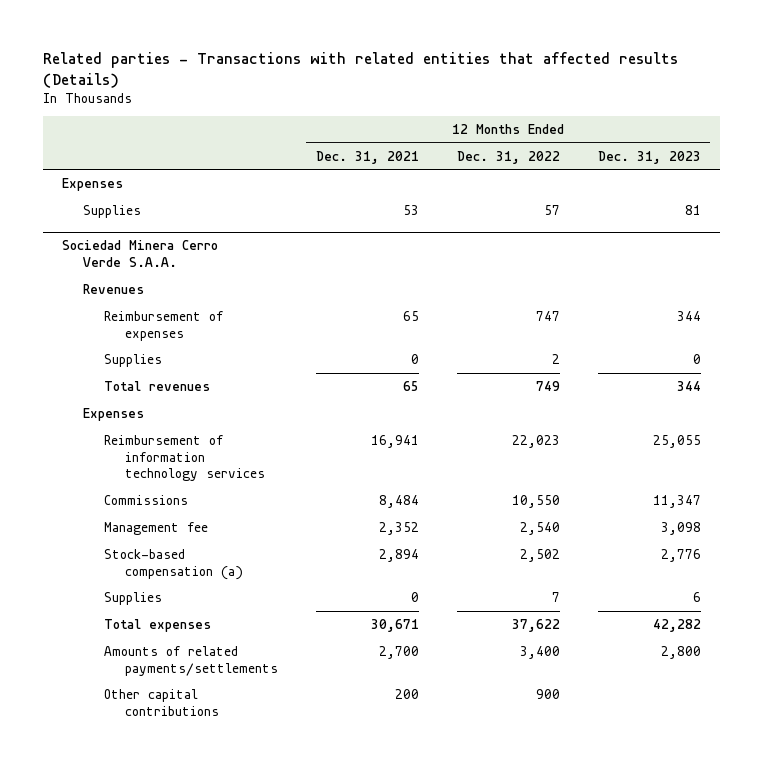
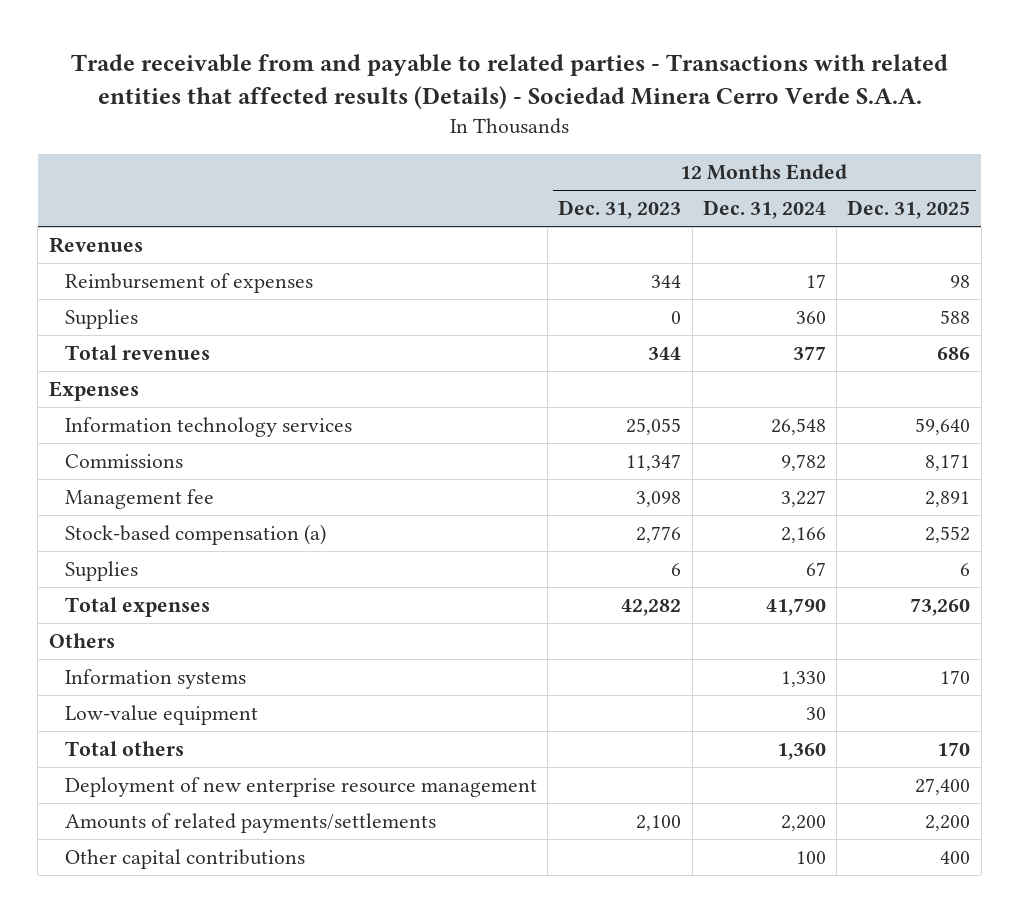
- Related parties - Transactions with related entities that affected results (Details)
+ Trade receivable from and payable to related parties - Transactions with related entities that affected results (Details) - Sociedad Minera Cerro Verde S.A.A.
- | 12 Months Ended Dec. 31, 2021 | 12 Months Ended Dec. 31, 2022 | 12 Months Ended Dec. 31, 2023
+ | 12 Months Ended Dec. 31, 2023 | 12 Months Ended Dec. 31, 2024 | 12 Months Ended Dec. 31, 2025
- Expenses
- Supplies | 53 | 57 | 81
- Sociedad Minera Cerro Verde S.A.A.
- Reimbursement of information technology services | 16,941 | 22,023 | 25,055
+ Information technology services | 25,055 | 26,548 | 59,640
- Amounts of related payments/settlements | 2,700 | 3,400 | 2,800
+ Others
+ Information systems | | 1,330 | 170
+ Low-value equipment | | 30 |
+ Total others | | 1,360 | 170
+ Deployment of new enterprise resource management | | | 27,400
+ Amounts of related payments/settlements | 2,100 | 2,200 | 2,200

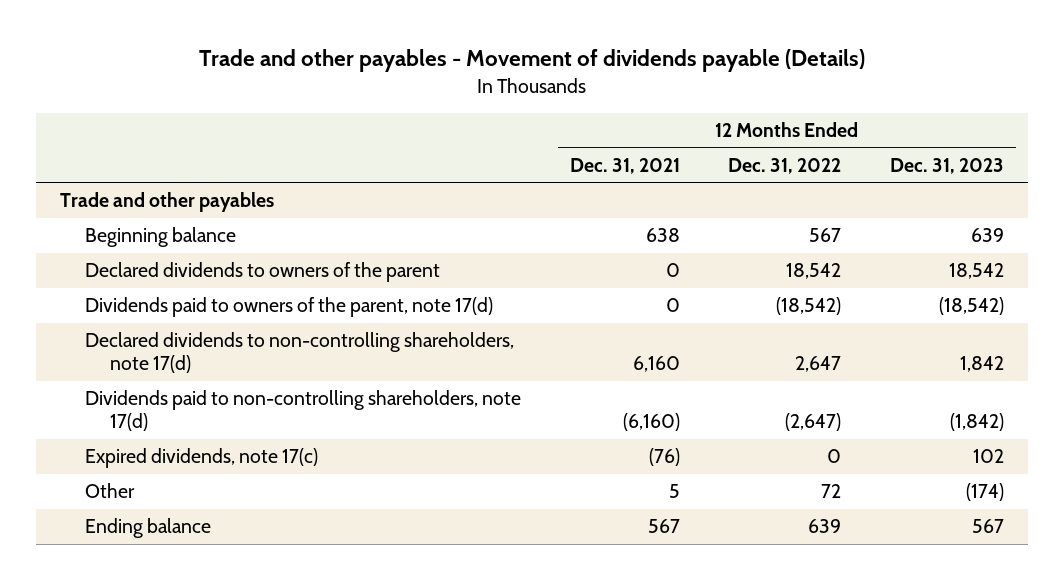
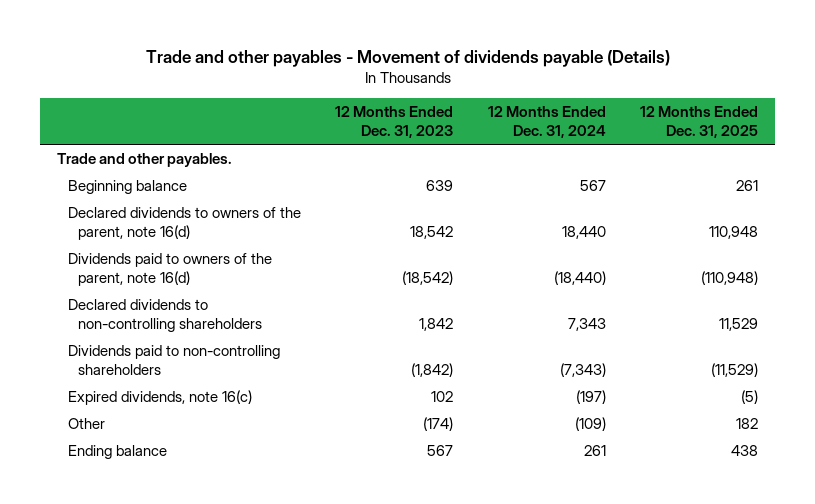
- | 12 Months Ended Dec. 31, 2021 | 12 Months Ended Dec. 31, 2022 | 12 Months Ended Dec. 31, 2023
+ | 12 Months Ended Dec. 31, 2023 | 12 Months Ended Dec. 31, 2024 | 12 Months Ended Dec. 31, 2025
- Trade and other payables
+ Trade and other payables.
- Declared dividends to owners of the parent | 0 | 18,542 | 18,542
- Dividends paid to owners of the parent, note 17(d) | 0 | (18,542) | (18,542)
- Declared dividends to non-controlling shareholders, note 17(d) | 6,160 | 2,647 | 1,842
- Dividends paid to non-controlling shareholders, note 17(d) | (6,160) | (2,647) | (1,842)
- Expired dividends, note 17(c) | (76) | 0 | 102
+ Declared dividends to owners of the parent, note 16(d) | 18,542 | 18,440 | 110,948
+ Dividends paid to owners of the parent, note 16(d) | (18,542) | (18,440) | (110,948)
+ Declared dividends to non-controlling shareholders | 1,842 | 7,343 | 11,529
+ Dividends paid to non-controlling shareholders | (1,842) | (7,343) | (11,529)
+ Expired dividends, note 16(c) | 102 | (197) | (5)

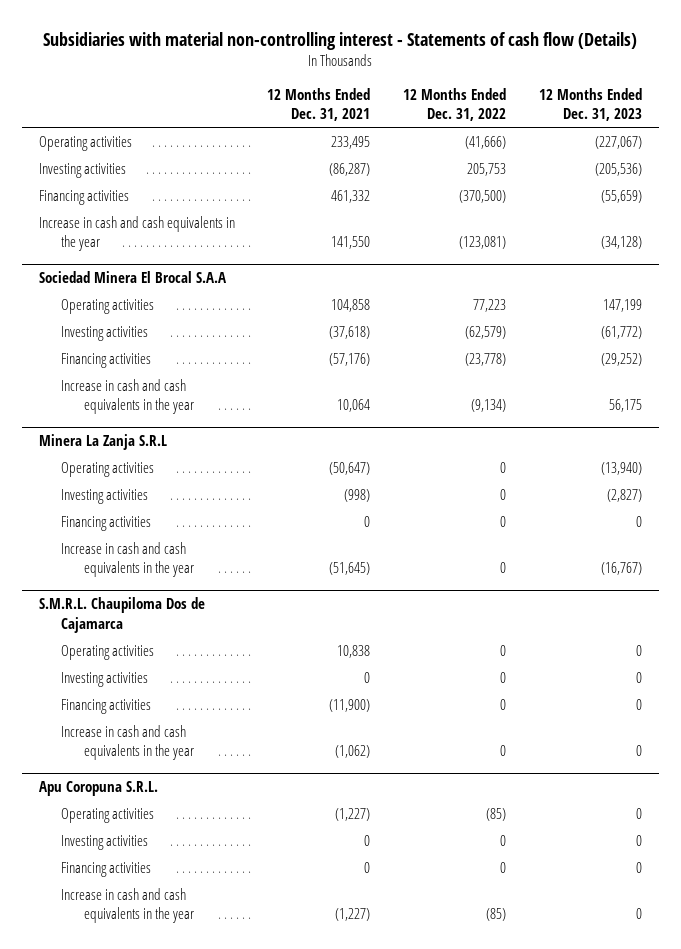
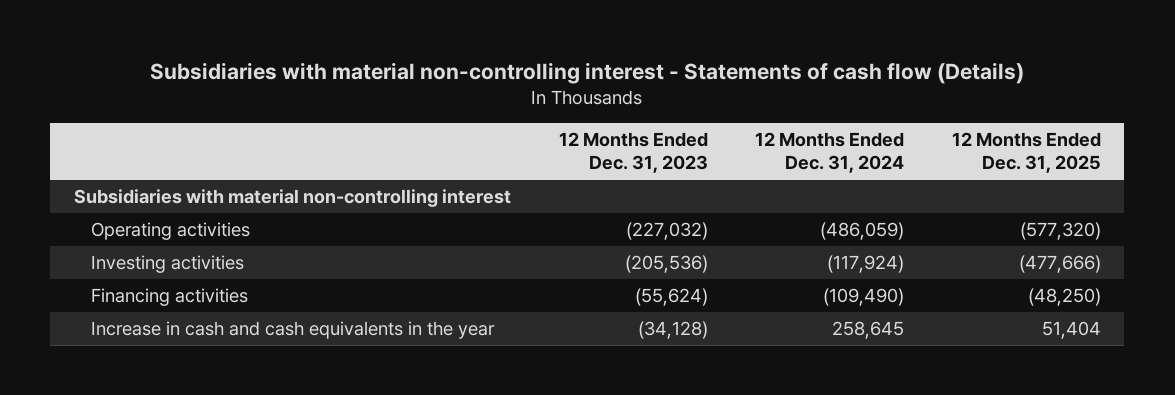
- | 12 Months Ended Dec. 31, 2021 | 12 Months Ended Dec. 31, 2022 | 12 Months Ended Dec. 31, 2023
+ | 12 Months Ended Dec. 31, 2023 | 12 Months Ended Dec. 31, 2024 | 12 Months Ended Dec. 31, 2025
- Operating activities | 233,495 | (41,666) | (227,067)
+ Subsidiaries with material non-controlling interest
+ Operating activities | (227,032) | (486,059) | (577,320)
- Financing activities | 461,332 | (370,500) | (55,659)
+ Financing activities | (55,624) | (109,490) | (48,250)
- Sociedad Minera El Brocal S.A.A
- Operating activities | 104,858 | 77,223 | 147,199
- Investing activities | (37,618) | (62,579) | (61,772)
- Financing activities | (57,176) | (23,778) | (29,252)
- Increase in cash and cash equivalents in the year | 10,064 | (9,134) | 56,175
- Minera La Zanja S.R.L
- Operating activities | (50,647) | 0 | (13,940)
- Investing activities | (998) | 0 | (2,827)
- Financing activities | 0 | 0 | 0
- Increase in cash and cash equivalents in the year | (51,645) | 0 | (16,767)
- S.M.R.L. Chaupiloma Dos de Cajamarca
- Operating activities | 10,838 | 0 | 0
- Investing activities | 0 | 0 | 0
- Financing activities | (11,900) | 0 | 0
- Increase in cash and cash equivalents in the year | (1,062) | 0 | 0
- Apu Coropuna S.R.L.
- Operating activities | (1,227) | (85) | 0
- Investing activities | 0 | 0 | 0
- Financing activities | 0 | 0 | 0
- Increase in cash and cash equivalents in the year | (1,227) | (85) | 0

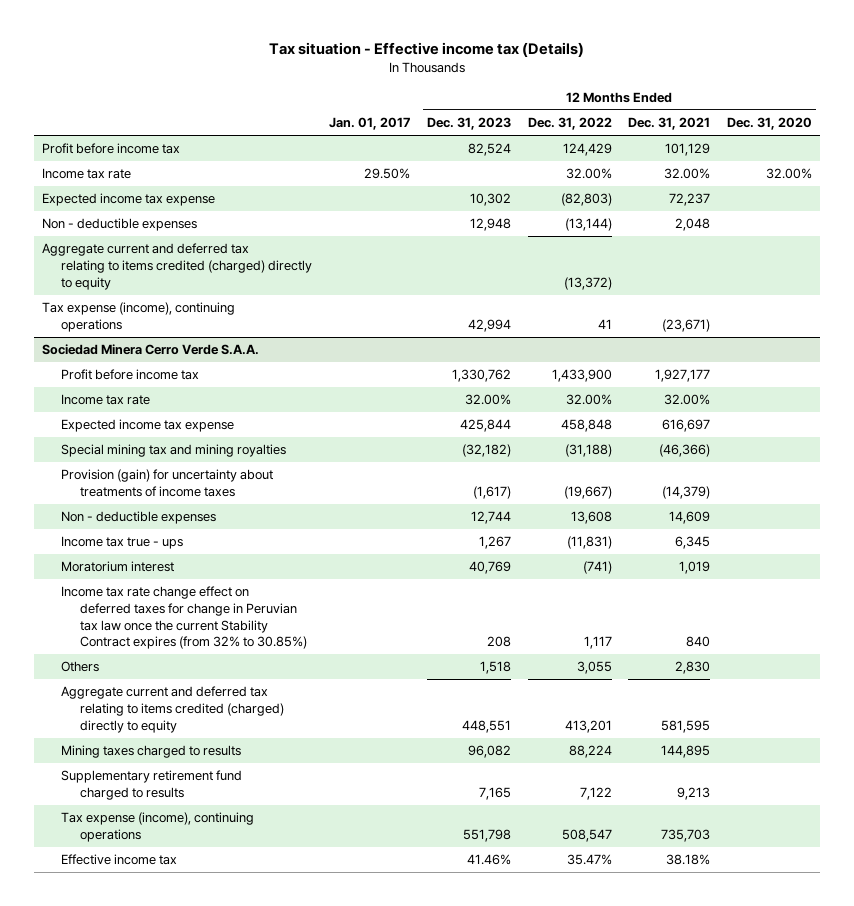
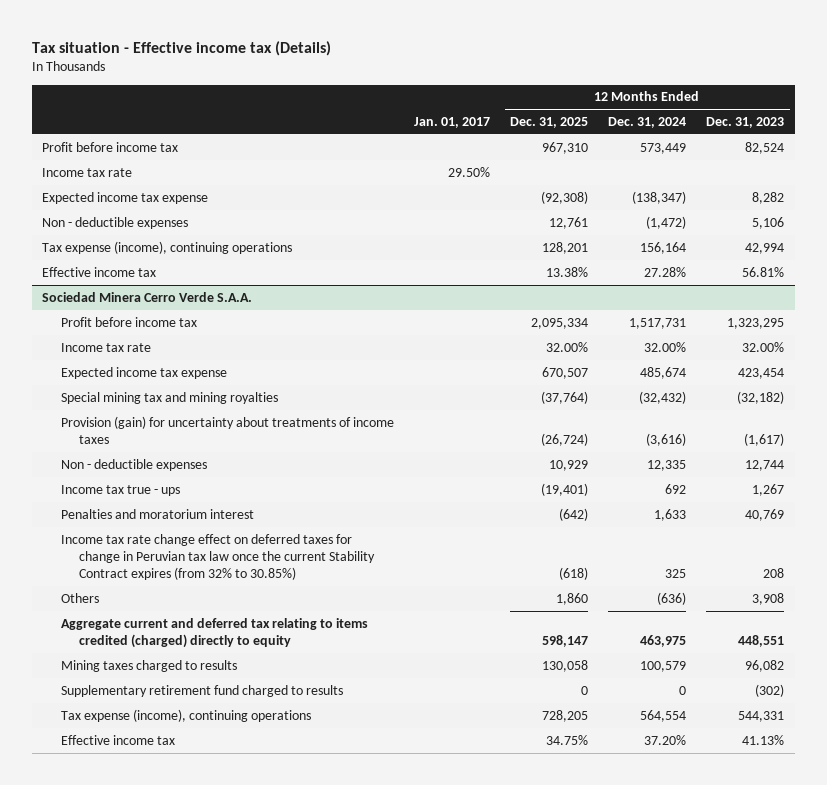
- | Jan. 01, 2017 | 12 Months Ended Dec. 31, 2023 | 12 Months Ended Dec. 31, 2022 | 12 Months Ended Dec. 31, 2021 | 12 Months Ended Dec. 31, 2020
+ | Jan. 01, 2017 | 12 Months Ended Dec. 31, 2025 | 12 Months Ended Dec. 31, 2024 | 12 Months Ended Dec. 31, 2023
- Expected income tax expense | | 10,302 | (82,803) | 72,237 |
- Non - deductible expenses | | 12,948 | (13,144) | 2,048 |
- Aggregate current and deferred tax relating to items credited (charged) directly to equity | | | (13,372) | |
+ Expected income tax expense | | (92,308) | (138,347) | 8,282
+ Non - deductible expenses | | 12,761 | (1,472) | 5,106
+ Effective income tax | | 13.38% | 27.28% | 56.81%
@ Sociedad Minera Cerro Verde S.A.A.
- Profit before income tax | | 1,330,762 | 1,433,900 | 1,927,177 |
+ Profit before income tax | | 2,095,334 | 1,517,731 | 1,323,295
- Expected income tax expense | | 425,844 | 458,848 | 616,697 |
+ Expected income tax expense | | 670,507 | 485,674 | 423,454
- Moratorium interest | | 40,769 | (741) | 1,019 |
+ Penalties and moratorium interest | | (642) | 1,633 | 40,769
- Others | | 1,518 | 3,055 | 2,830 |
+ Others | | 1,860 | (636) | 3,908
- Supplementary retirement fund charged to results | | 7,165 | 7,122 | 9,213 |
- Tax expense (income), continuing operations | | 551,798 | 508,547 | 735,703 |
- Effective income tax | | 41.46% | 35.47% | 38.18% |
+ Supplementary retirement fund charged to results | | 0 | 0 | (302)
+ Tax expense (income), continuing operations | | 728,205 | 564,554 | 544,331
+ Effective income tax | | 34.75% | 37.20% | 41.13%

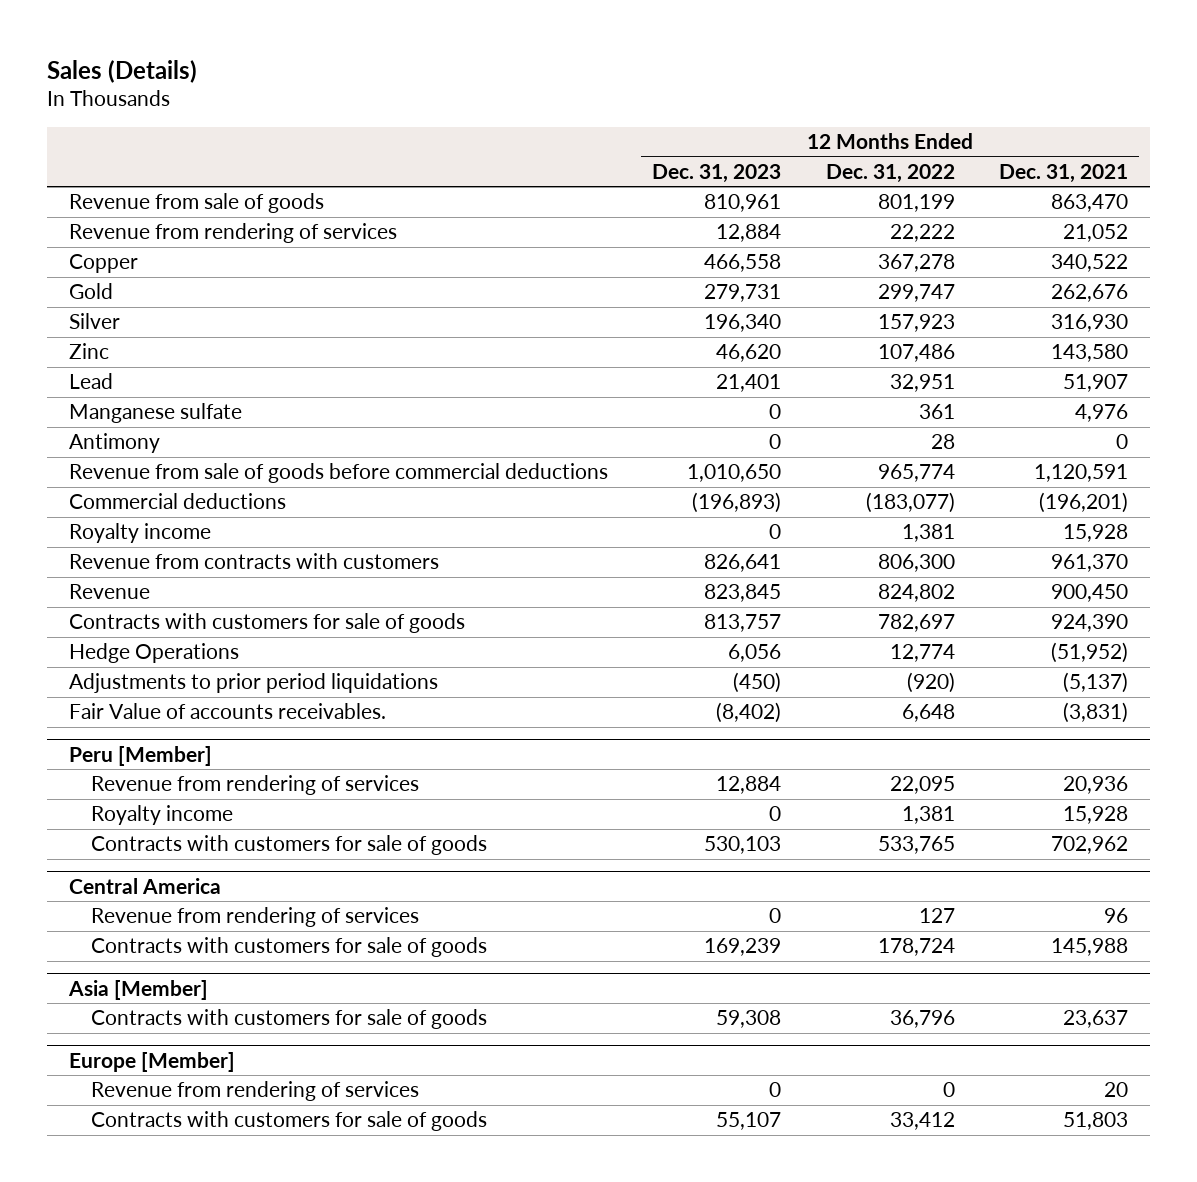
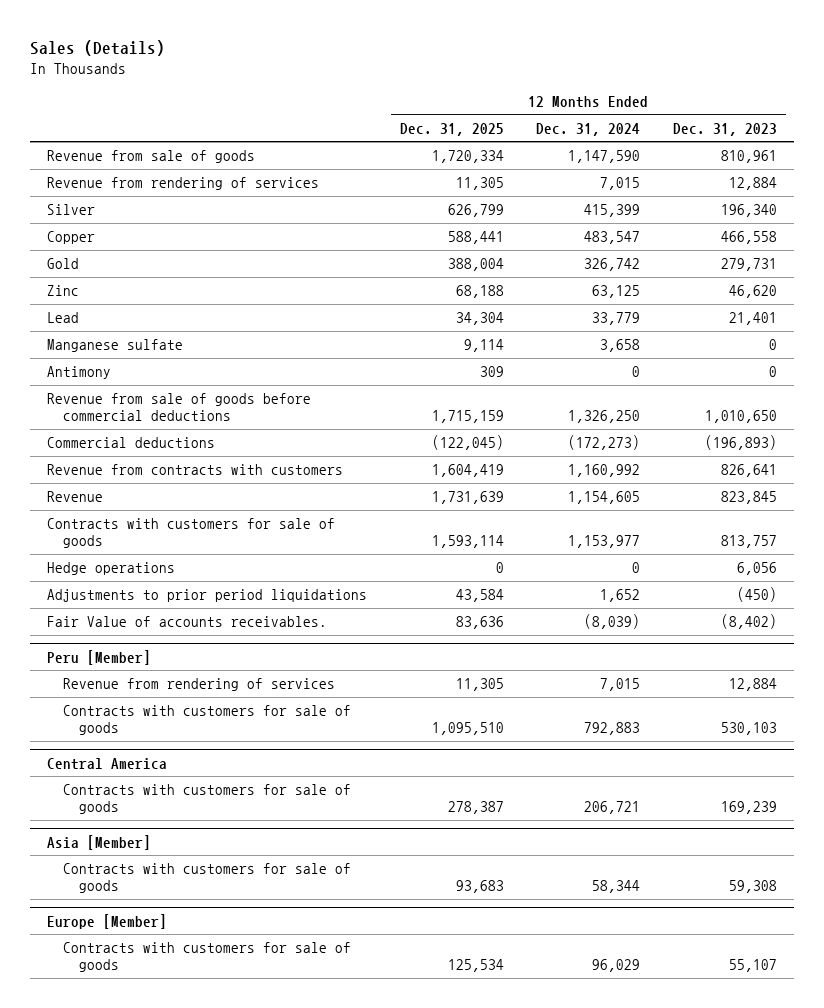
- | 12 Months Ended Dec. 31, 2023 | 12 Months Ended Dec. 31, 2022 | 12 Months Ended Dec. 31, 2021
+ | 12 Months Ended Dec. 31, 2025 | 12 Months Ended Dec. 31, 2024 | 12 Months Ended Dec. 31, 2023
moved up: Silver | 626,799 | 415,399 | 196,340
- Royalty income | 0 | 1,381 | 15,928
- Hedge Operations | 6,056 | 12,774 | (51,952)
+ Hedge operations | 0 | 0 | 6,056
@ Peru [Member]
- Royalty income | 0 | 1,381 | 15,928
@ Central America
- Revenue from rendering of services | 0 | 127 | 96
@ Europe [Member]
- Revenue from rendering of services | 0 | 0 | 20

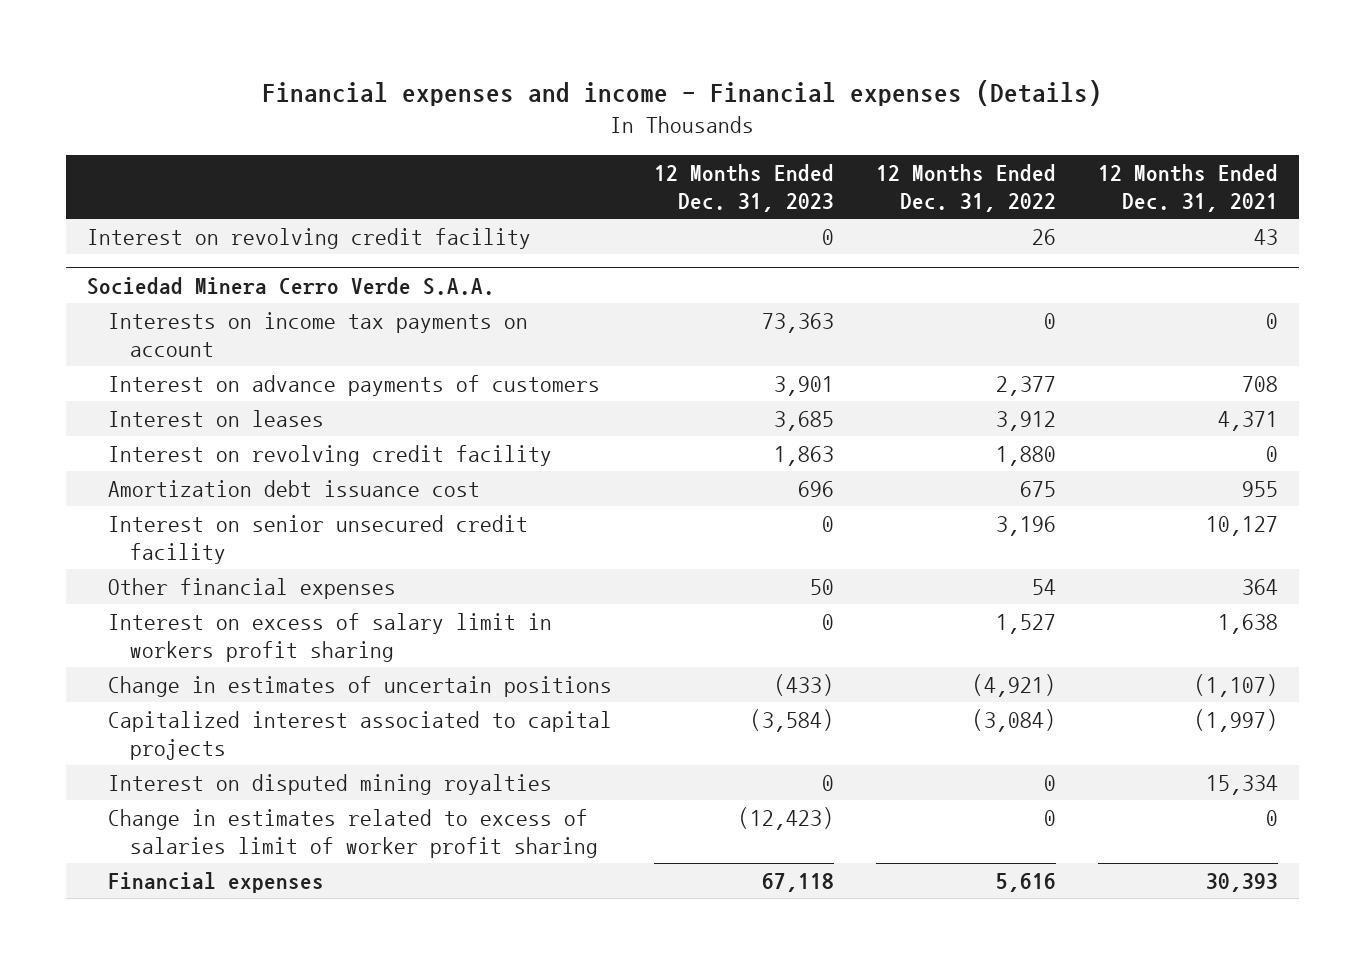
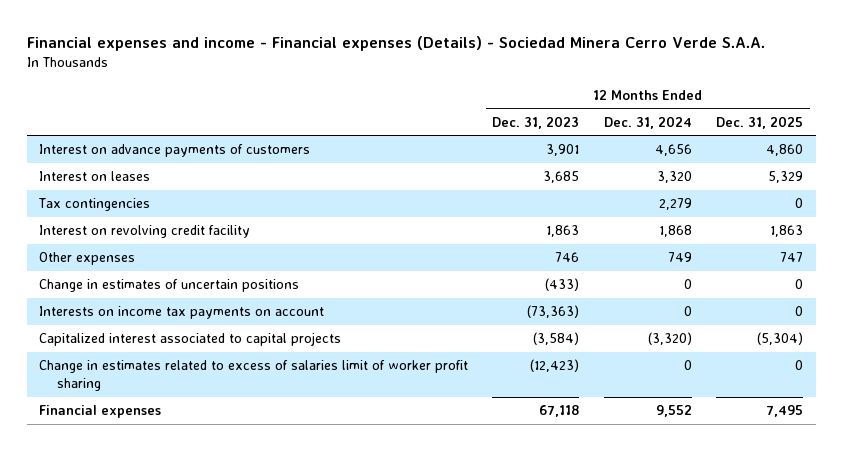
- Financial expenses and income - Financial expenses (Details)
+ Financial expenses and income - Financial expenses (Details) - Sociedad Minera Cerro Verde S.A.A.
- | 12 Months Ended Dec. 31, 2023 | 12 Months Ended Dec. 31, 2022 | 12 Months Ended Dec. 31, 2021
+ | 12 Months Ended Dec. 31, 2023 | 12 Months Ended Dec. 31, 2024 | 12 Months Ended Dec. 31, 2025
- Interest on revolving credit facility | 0 | 26 | 43
- Sociedad Minera Cerro Verde S.A.A.
- Interests on income tax payments on account | 73,363 | 0 | 0
+ Tax contingencies | | 2,279 | 0
- Amortization debt issuance cost | 696 | 675 | 955
- Interest on senior unsecured credit facility | 0 | 3,196 | 10,127
- Other financial expenses | 50 | 54 | 364
- Interest on excess of salary limit in workers profit sharing | 0 | 1,527 | 1,638
+ Other expenses | 746 | 749 | 747
+ Interests on income tax payments on account | (73,363) | 0 | 0
- Interest on disputed mining royalties | 0 | 0 | 15,334

